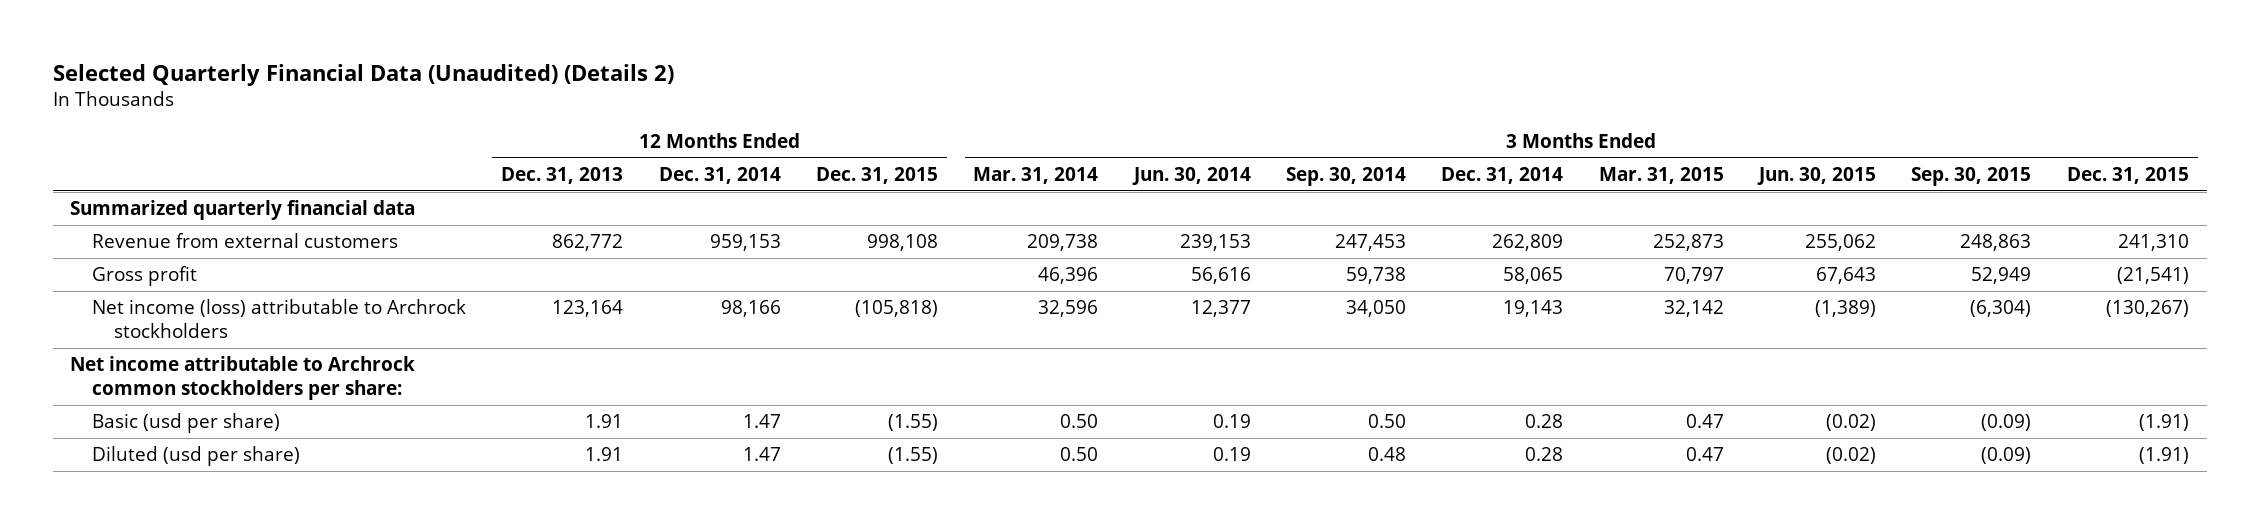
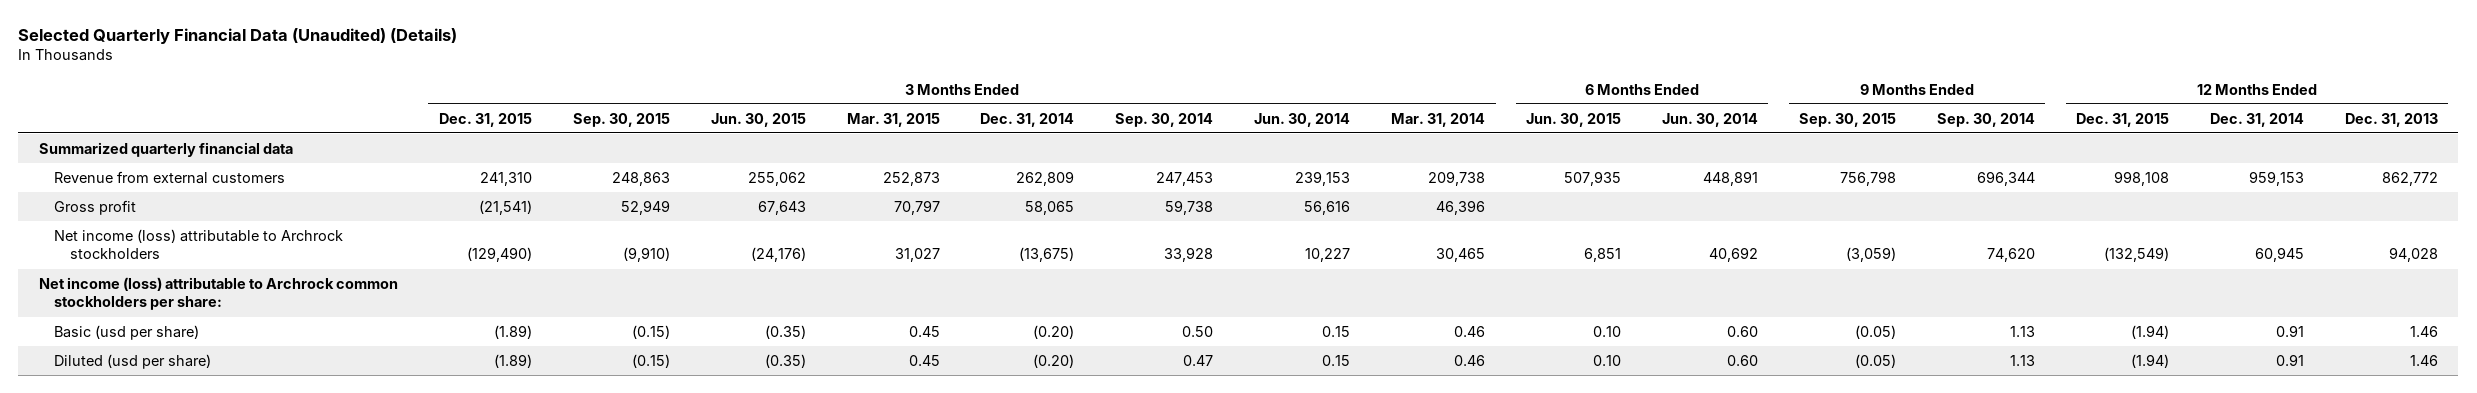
- Selected Quarterly Financial Data (Unaudited) (Details 2)
+ Selected Quarterly Financial Data (Unaudited) (Details)
- | 12 Months Ended Dec. 31, 2013 | 12 Months Ended Dec. 31, 2014 | 12 Months Ended Dec. 31, 2015 | 3 Months Ended Mar. 31, 2014 | 3 Months Ended Jun. 30, 2014 | 3 Months Ended Sep. 30, 2014 | 3 Months Ended Dec. 31, 2014 | 3 Months Ended Mar. 31, 2015 | 3 Months Ended Jun. 30, 2015 | 3 Months Ended Sep. 30, 2015 | 3 Months Ended Dec. 31, 2015
+ | 3 Months Ended Dec. 31, 2015 | 3 Months Ended Sep. 30, 2015 | 3 Months Ended Jun. 30, 2015 | 3 Months Ended Mar. 31, 2015 | 3 Months Ended Dec. 31, 2014 | 3 Months Ended Sep. 30, 2014 | 3 Months Ended Jun. 30, 2014 | 3 Months Ended Mar. 31, 2014 | 6 Months Ended Jun. 30, 2015 | 6 Months Ended Jun. 30, 2014 | 9 Months Ended Sep. 30, 2015 | 9 Months Ended Sep. 30, 2014 | 12 Months Ended Dec. 31, 2015 | 12 Months Ended Dec. 31, 2014 | 12 Months Ended Dec. 31, 2013
- Net income (loss) attributable to Archrock stockholders | 123,164 | 98,166 | (105,818) | 32,596 | 12,377 | 34,050 | 19,143 | 32,142 | (1,389) | (6,304) | (130,267)
- Net income attributable to Archrock common stockholders per share:
- Basic (usd per share) | 1.91 | 1.47 | (1.55) | 0.50 | 0.19 | 0.50 | 0.28 | 0.47 | (0.02) | (0.09) | (1.91)
- Diluted (usd per share) | 1.91 | 1.47 | (1.55) | 0.50 | 0.19 | 0.48 | 0.28 | 0.47 | (0.02) | (0.09) | (1.91)
+ Net income (loss) attributable to Archrock stockholders | (129,490) | (9,910) | (24,176) | 31,027 | (13,675) | 33,928 | 10,227 | 30,465 | 6,851 | 40,692 | (3,059) | 74,620 | (132,549) | 60,945 | 94,028
+ Net income (loss) attributable to Archrock common stockholders per share:
+ Basic (usd per share) | (1.89) | (0.15) | (0.35) | 0.45 | (0.20) | 0.50 | 0.15 | 0.46 | 0.10 | 0.60 | (0.05) | 1.13 | (1.94) | 0.91 | 1.46
+ Diluted (usd per share) | (1.89) | (0.15) | (0.35) | 0.45 | (0.20) | 0.47 | 0.15 | 0.46 | 0.10 | 0.60 | (0.05) | 1.13 | (1.94) | 0.91 | 1.46

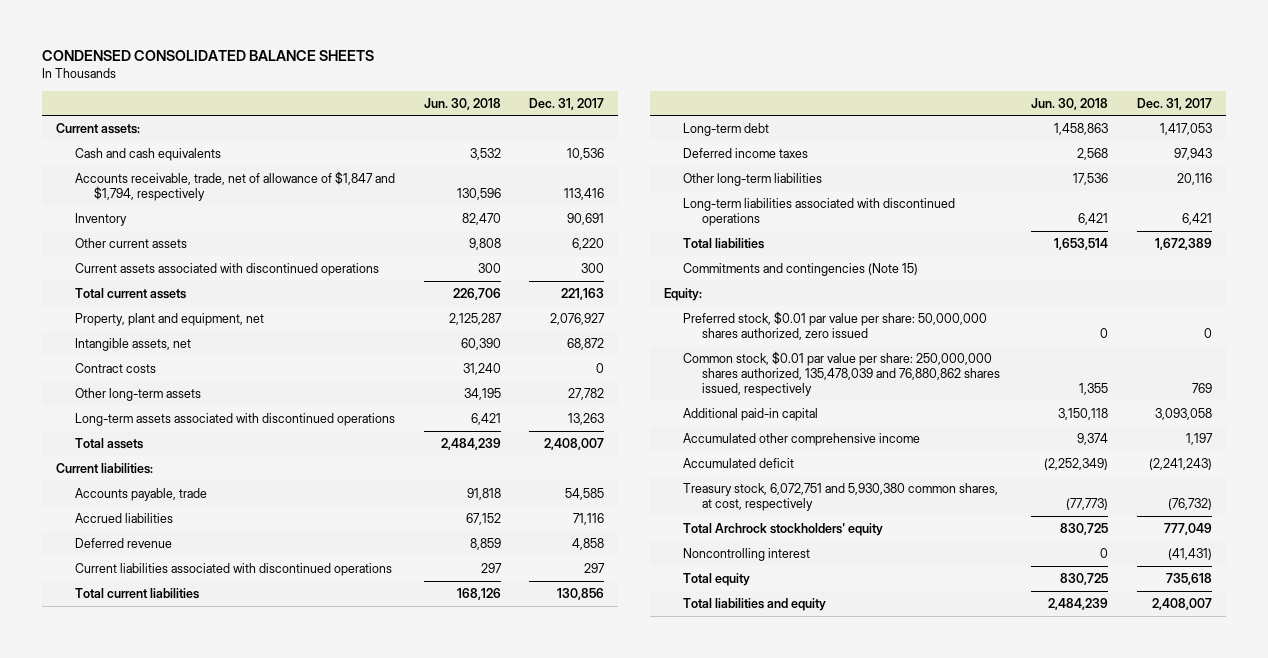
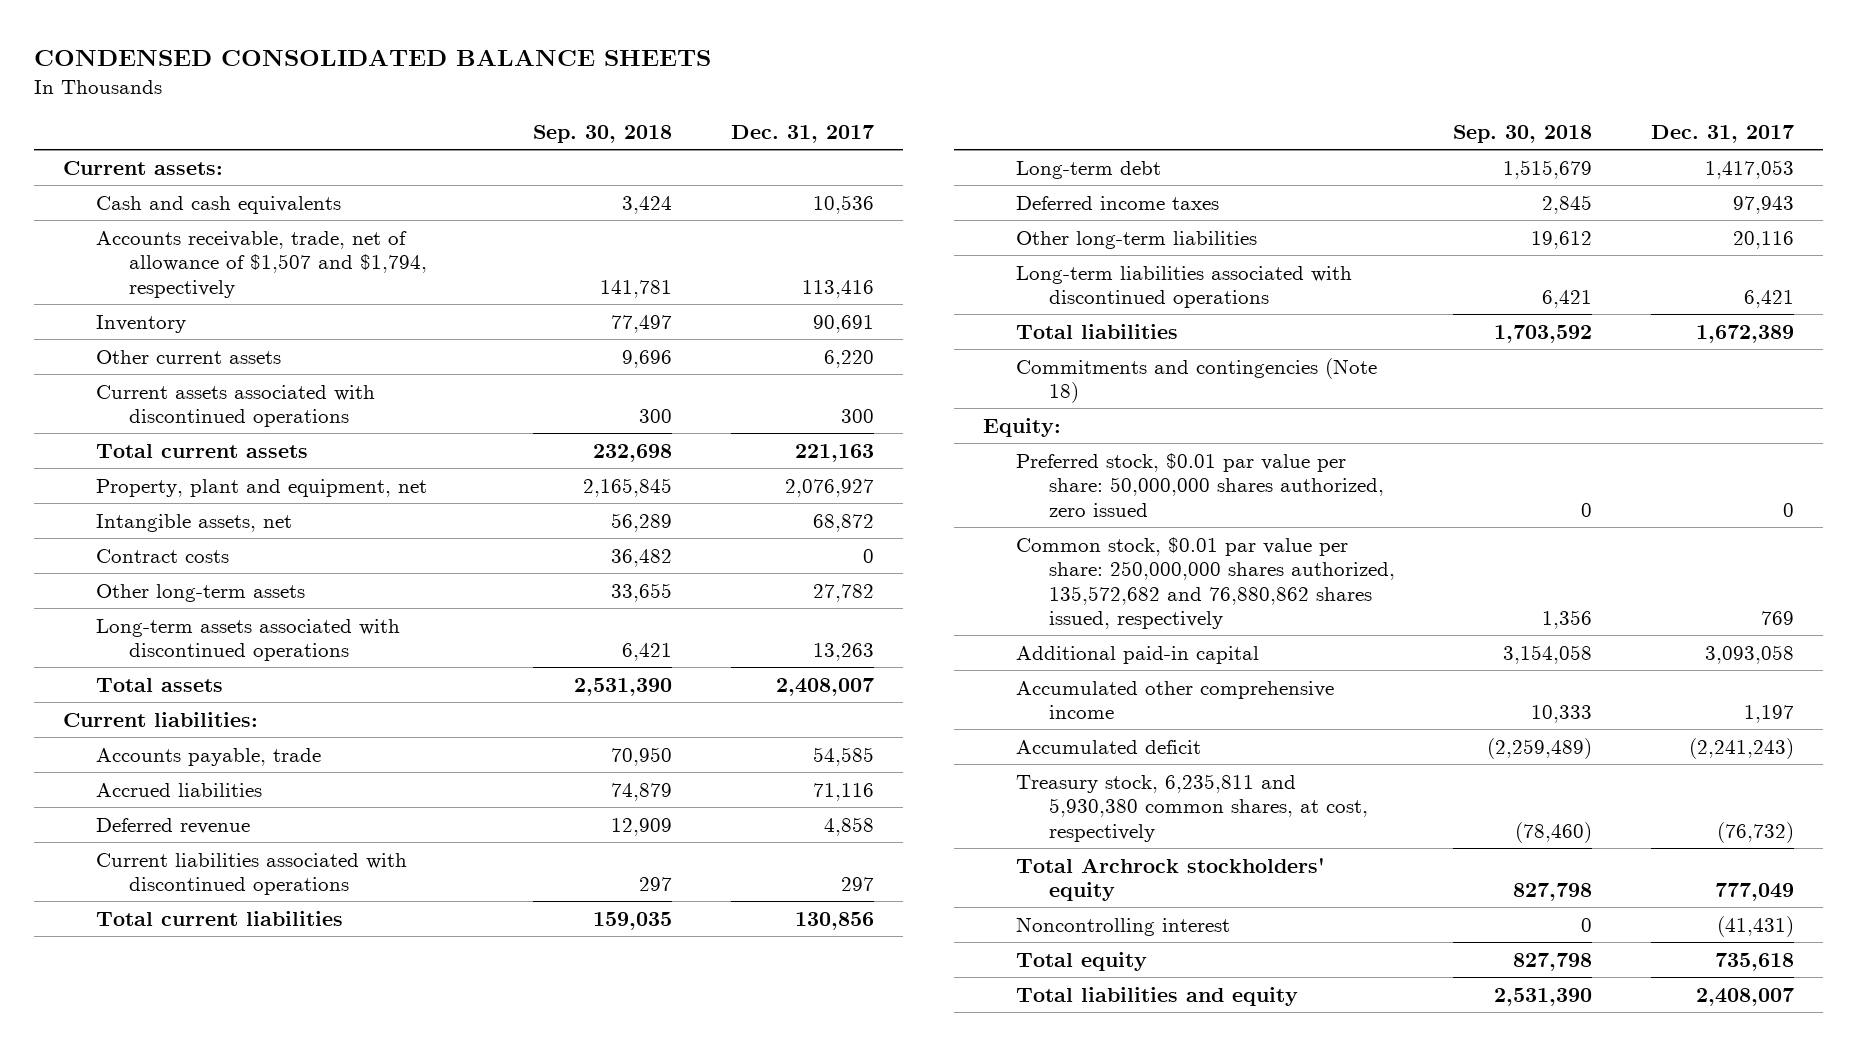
- | Jun. 30, 2018 | Dec. 31, 2017
+ | Sep. 30, 2018 | Dec. 31, 2017
- Accounts receivable, trade, net of allowance of $1,847 and $1,794, respectively | 130,596 | 113,416
+ Accounts receivable, trade, net of allowance of $1,507 and $1,794, respectively | 141,781 | 113,416
- Commitments and contingencies (Note 15)
+ Commitments and contingencies (Note 18)
- Common stock, $0.01 par value per share: 250,000,000 shares authorized, 135,478,039 and 76,880,862 shares issued, respectively | 1,355 | 769
+ Common stock, $0.01 par value per share: 250,000,000 shares authorized, 135,572,682 and 76,880,862 shares issued, respectively | 1,356 | 769
- Treasury stock, 6,072,751 and 5,930,380 common shares, at cost, respectively | (77,773) | (76,732)
+ Treasury stock, 6,235,811 and 5,930,380 common shares, at cost, respectively | (78,460) | (76,732)

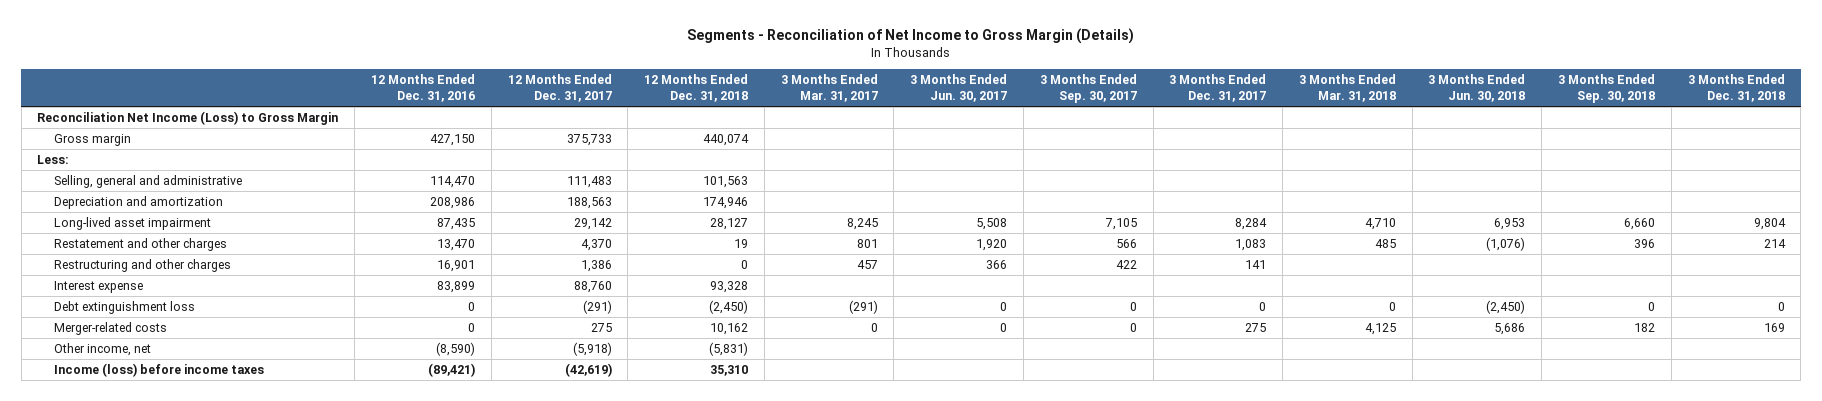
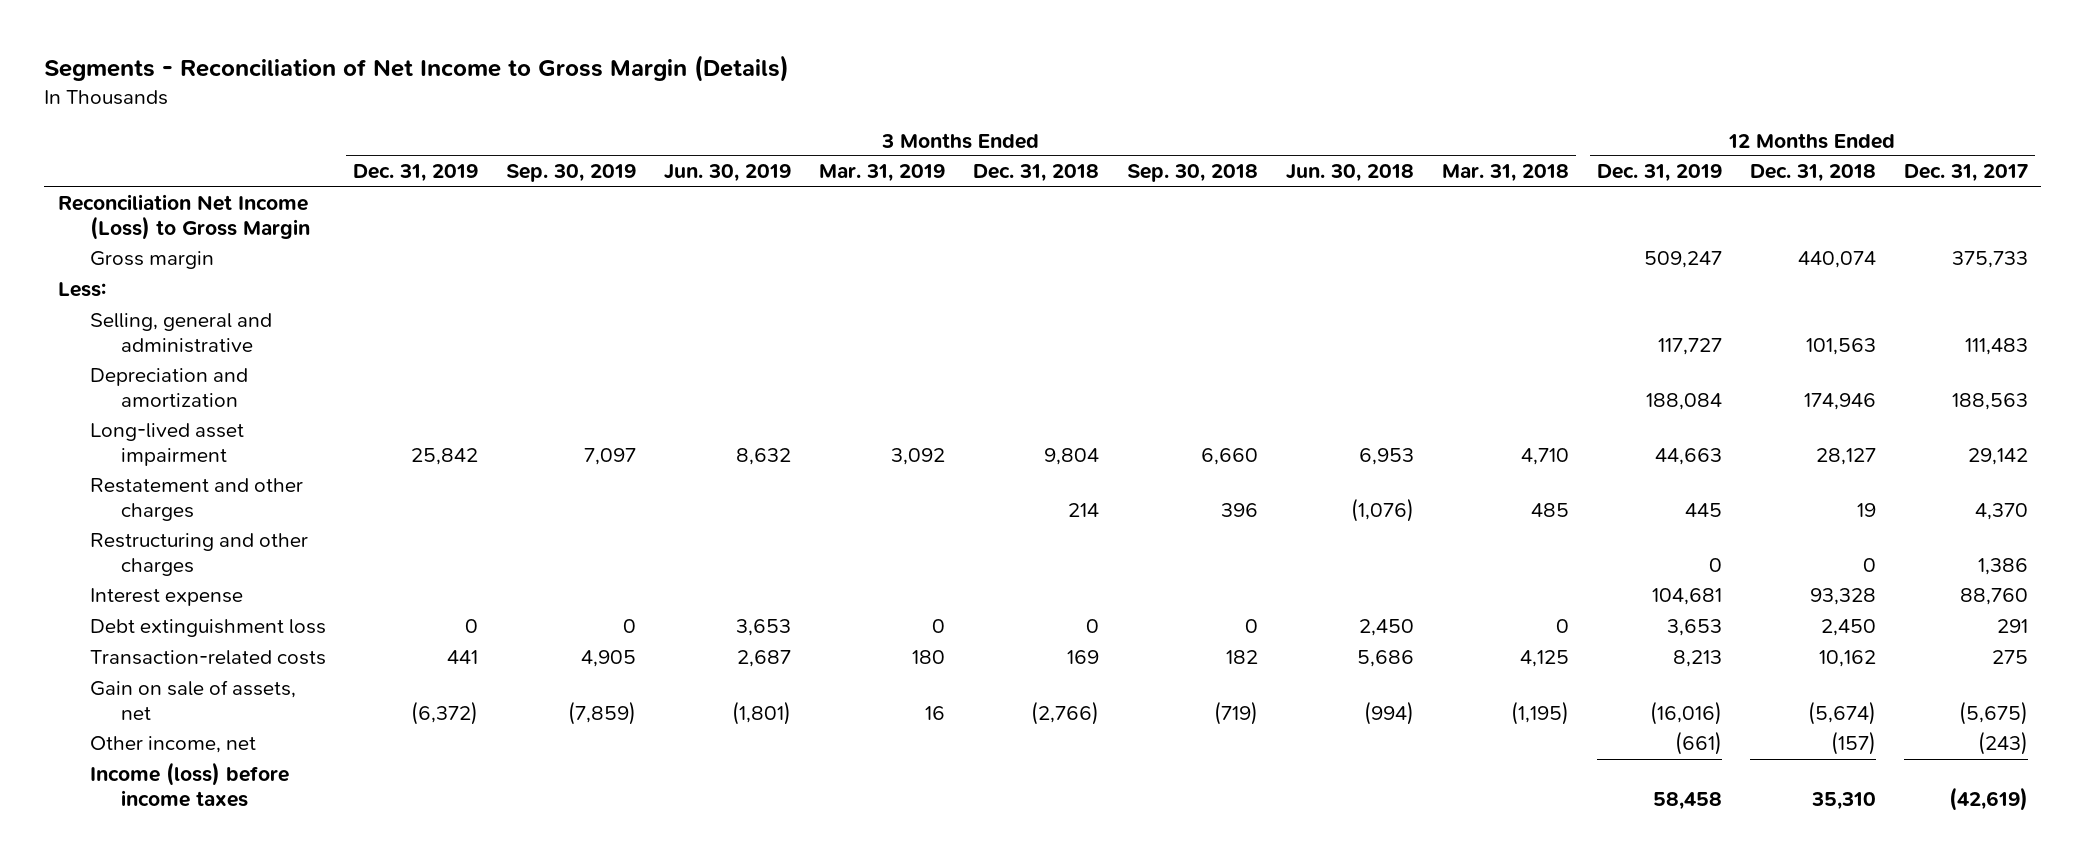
- | 12 Months Ended Dec. 31, 2016 | 12 Months Ended Dec. 31, 2017 | 12 Months Ended Dec. 31, 2018 | 3 Months Ended Mar. 31, 2017 | 3 Months Ended Jun. 30, 2017 | 3 Months Ended Sep. 30, 2017 | 3 Months Ended Dec. 31, 2017 | 3 Months Ended Mar. 31, 2018 | 3 Months Ended Jun. 30, 2018 | 3 Months Ended Sep. 30, 2018 | 3 Months Ended Dec. 31, 2018
+ | 3 Months Ended Dec. 31, 2019 | 3 Months Ended Sep. 30, 2019 | 3 Months Ended Jun. 30, 2019 | 3 Months Ended Mar. 31, 2019 | 3 Months Ended Dec. 31, 2018 | 3 Months Ended Sep. 30, 2018 | 3 Months Ended Jun. 30, 2018 | 3 Months Ended Mar. 31, 2018 | 12 Months Ended Dec. 31, 2019 | 12 Months Ended Dec. 31, 2018 | 12 Months Ended Dec. 31, 2017
- Debt extinguishment loss | 0 | (291) | (2,450) | (291) | 0 | 0 | 0 | 0 | (2,450) | 0 | 0
- Merger-related costs | 0 | 275 | 10,162 | 0 | 0 | 0 | 275 | 4,125 | 5,686 | 182 | 169
- Other income, net | (8,590) | (5,918) | (5,831) | | | | | | | |
+ Debt extinguishment loss | 0 | 0 | 3,653 | 0 | 0 | 0 | 2,450 | 0 | 3,653 | 2,450 | 291
+ Transaction-related costs | 441 | 4,905 | 2,687 | 180 | 169 | 182 | 5,686 | 4,125 | 8,213 | 10,162 | 275
+ Gain on sale of assets, net | (6,372) | (7,859) | (1,801) | 16 | (2,766) | (719) | (994) | (1,195) | (16,016) | (5,674) | (5,675)
+ Other income, net | | | | | | | | | (661) | (157) | (243)

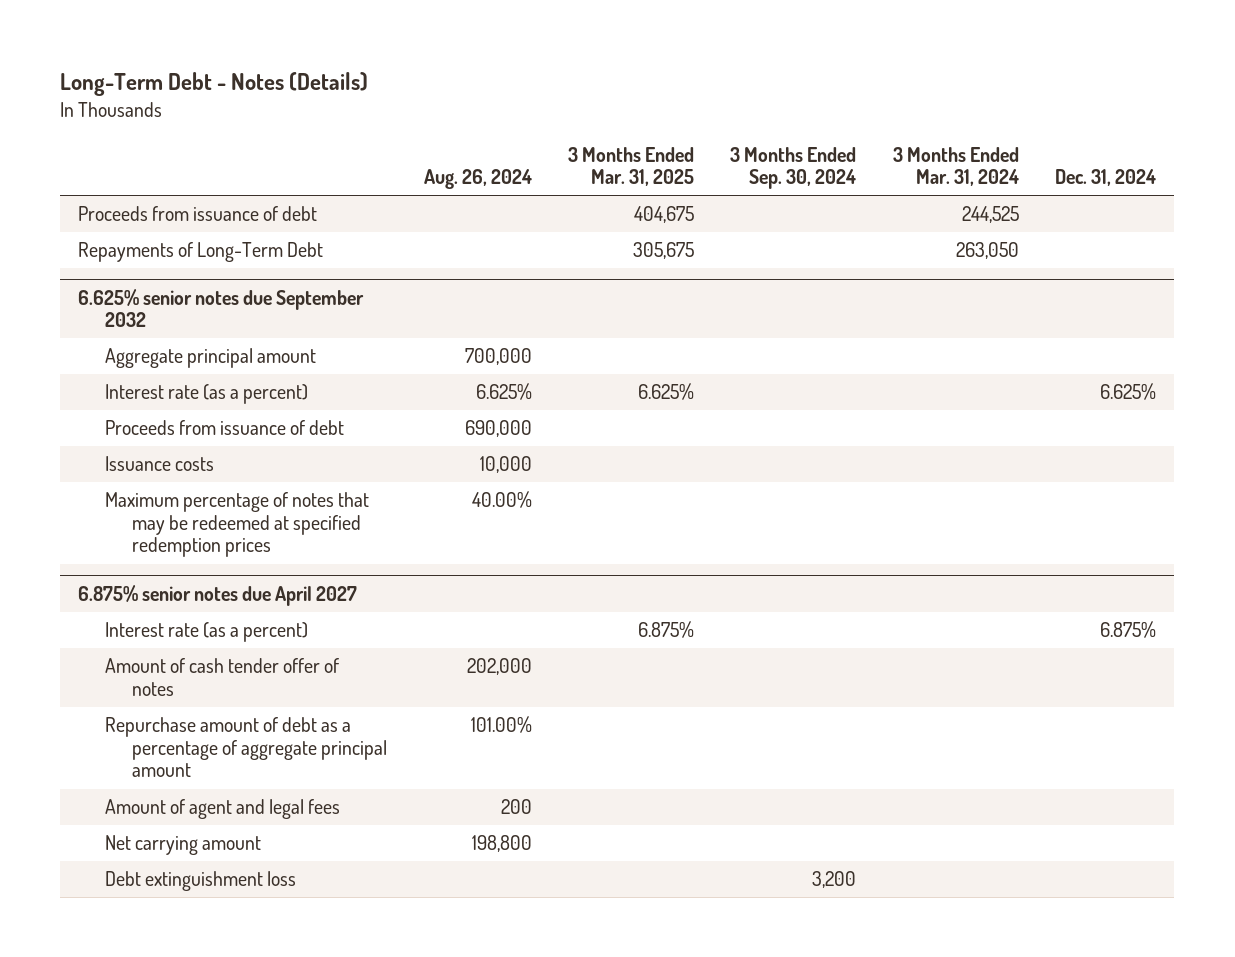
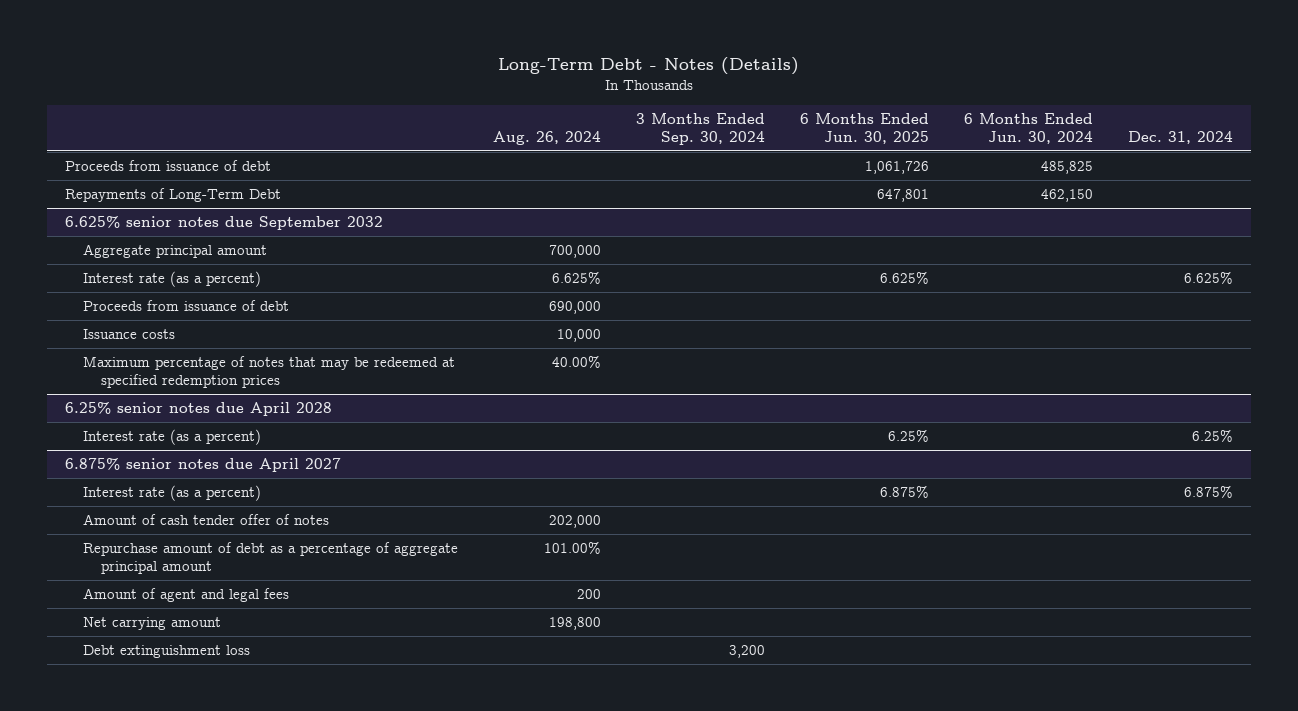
- | Aug. 26, 2024 | 3 Months Ended Mar. 31, 2025 | 3 Months Ended Sep. 30, 2024 | 3 Months Ended Mar. 31, 2024 | Dec. 31, 2024
+ | Aug. 26, 2024 | 3 Months Ended Sep. 30, 2024 | 6 Months Ended Jun. 30, 2025 | 6 Months Ended Jun. 30, 2024 | Dec. 31, 2024
+ 6.25% senior notes due April 2028
+ Interest rate (as a percent) | | | 6.25% | | 6.25%

